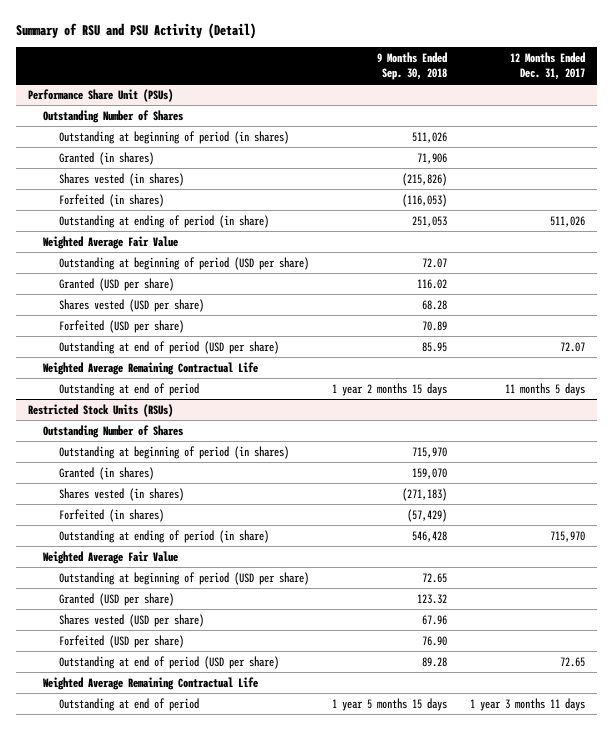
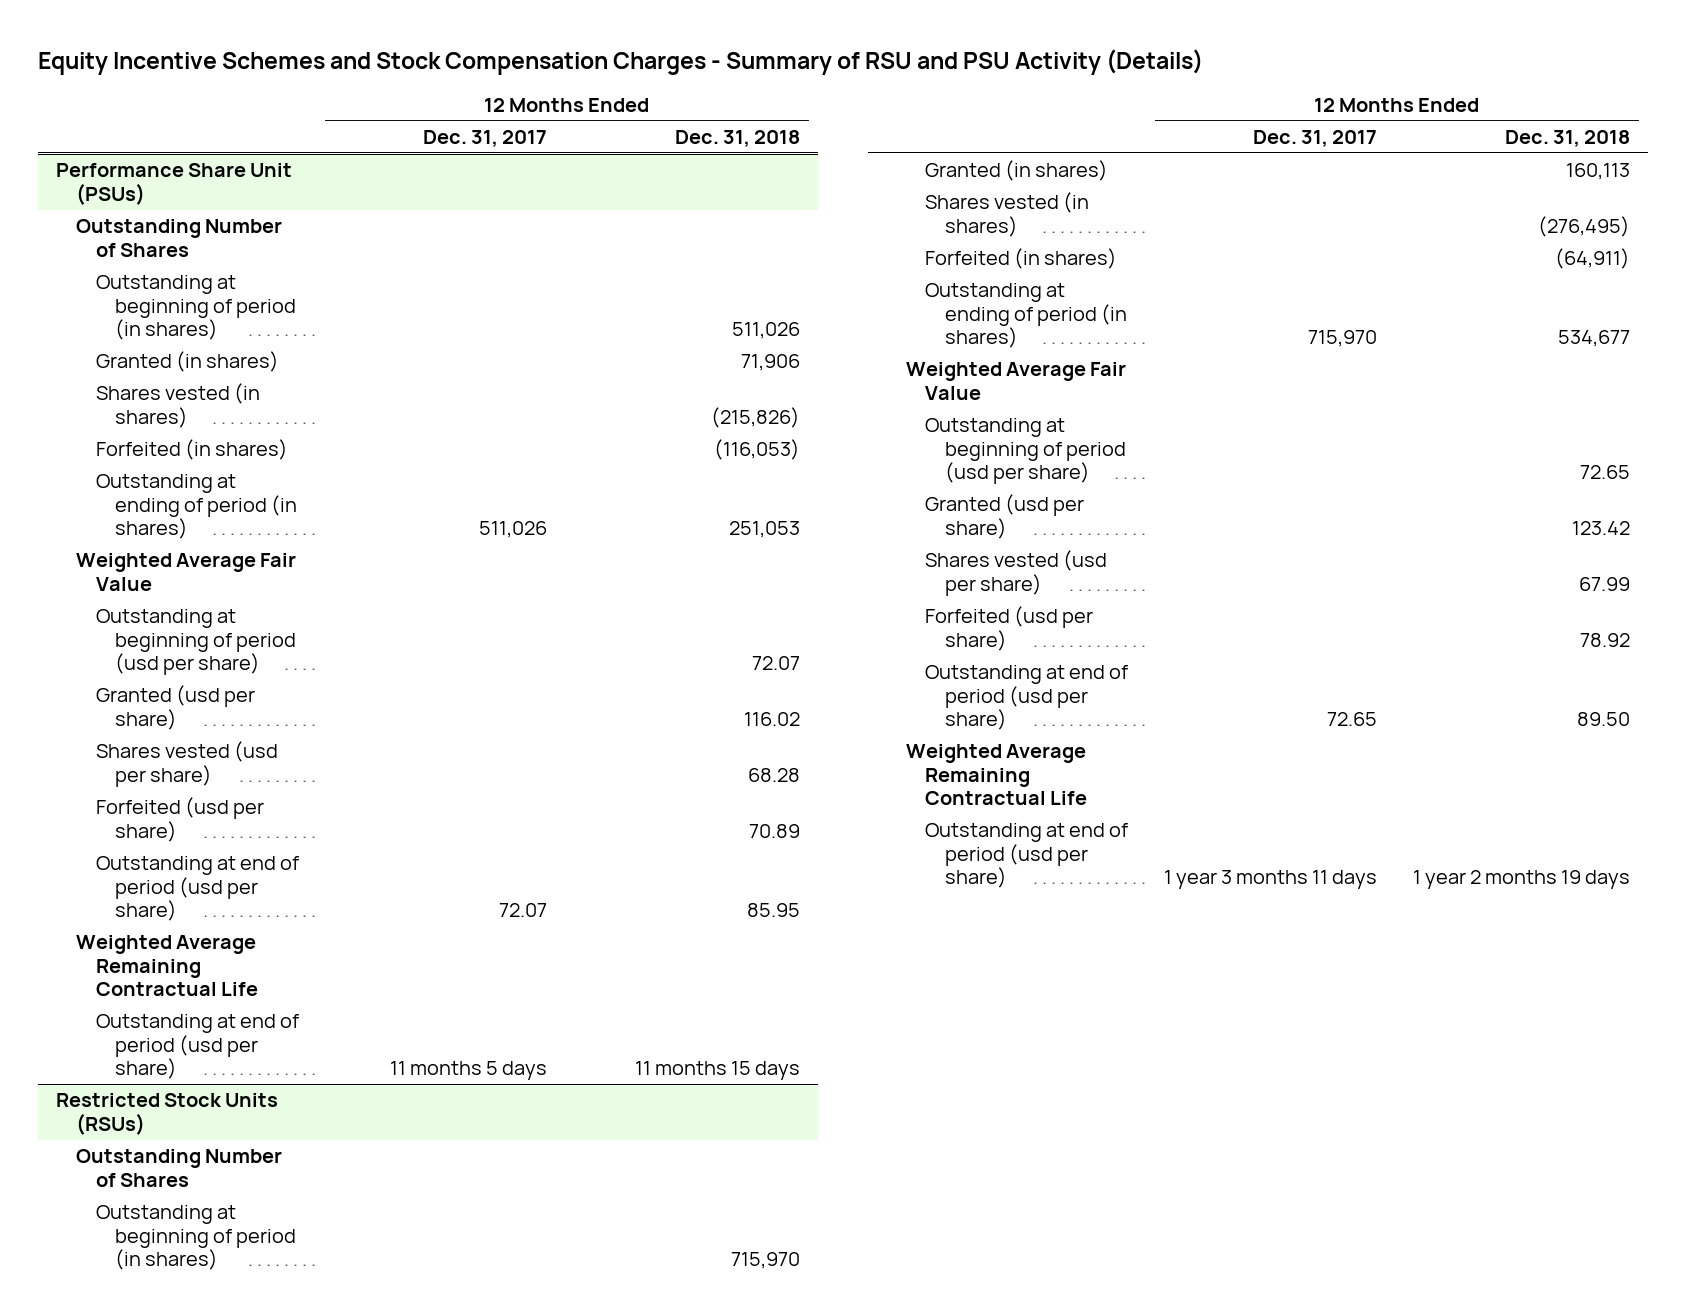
- Summary of RSU and PSU Activity (Detail)
+ Equity Incentive Schemes and Stock Compensation Charges - Summary of RSU and PSU Activity (Details)
- | 9 Months Ended Sep. 30, 2018 | 12 Months Ended Dec. 31, 2017
+ | 12 Months Ended Dec. 31, 2017 | 12 Months Ended Dec. 31, 2018
@ Performance Share Unit (PSUs)
- Outstanding at ending of period (in share) | 251,053 | 511,026
+ Outstanding at ending of period (in shares) | 511,026 | 251,053
- Outstanding at beginning of period (USD per share) | 72.07 |
- Granted (USD per share) | 116.02 |
- Shares vested (USD per share) | 68.28 |
- Forfeited (USD per share) | 70.89 |
- Outstanding at end of period (USD per share) | 85.95 | 72.07
+ Outstanding at beginning of period (usd per share) | | 72.07
+ Granted (usd per share) | | 116.02
+ Shares vested (usd per share) | | 68.28
+ Forfeited (usd per share) | | 70.89
+ Outstanding at end of period (usd per share) | 72.07 | 85.95
- Outstanding at end of period | 1 year 2 months 15 days | 11 months 5 days
+ Outstanding at end of period (usd per share) | 11 months 5 days | 11 months 15 days
@ Restricted Stock Units (RSUs)
- Outstanding at ending of period (in share) | 546,428 | 715,970
+ Outstanding at ending of period (in shares) | 715,970 | 534,677
- Outstanding at beginning of period (USD per share) | 72.65 |
- Granted (USD per share) | 123.32 |
- Shares vested (USD per share) | 67.96 |
- Forfeited (USD per share) | 76.90 |
- Outstanding at end of period (USD per share) | 89.28 | 72.65
+ Outstanding at beginning of period (usd per share) | | 72.65
+ Granted (usd per share) | | 123.42
+ Shares vested (usd per share) | | 67.99
+ Forfeited (usd per share) | | 78.92
+ Outstanding at end of period (usd per share) | 72.65 | 89.50
- Outstanding at end of period | 1 year 5 months 15 days | 1 year 3 months 11 days
+ Outstanding at end of period (usd per share) | 1 year 3 months 11 days | 1 year 2 months 19 days

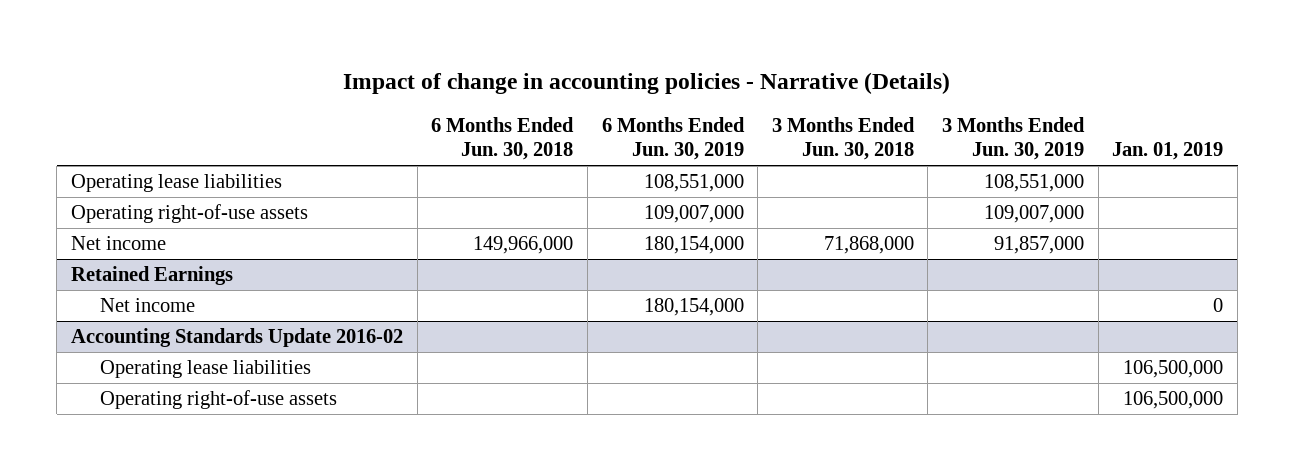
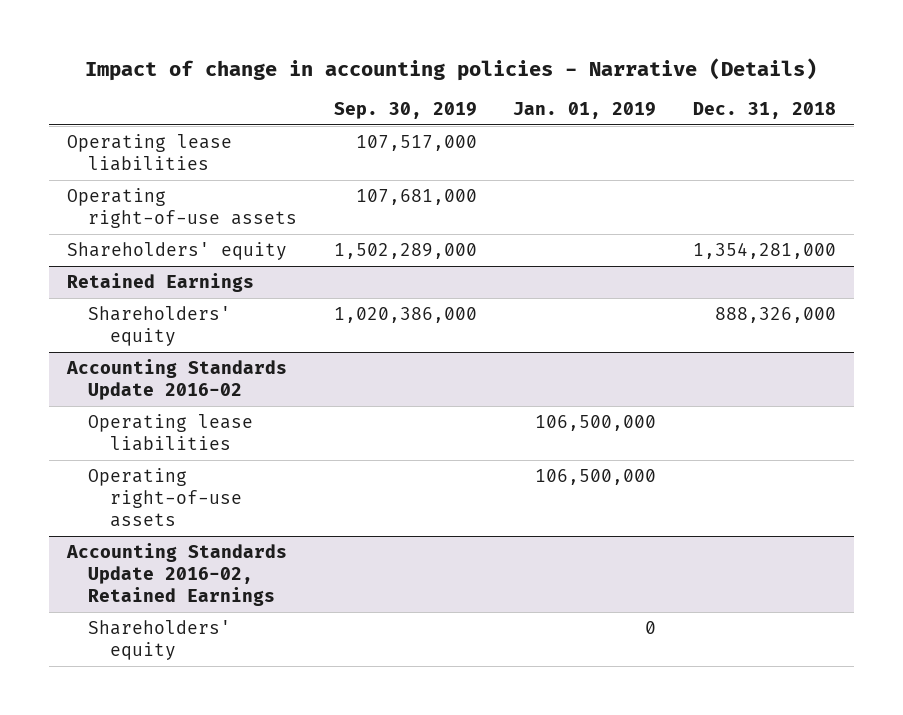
- | 6 Months Ended Jun. 30, 2018 | 6 Months Ended Jun. 30, 2019 | 3 Months Ended Jun. 30, 2018 | 3 Months Ended Jun. 30, 2019 | Jan. 01, 2019
+ | Sep. 30, 2019 | Jan. 01, 2019 | Dec. 31, 2018
- Net income | 149,966,000 | 180,154,000 | 71,868,000 | 91,857,000 |
+ Shareholders' equity | 1,502,289,000 | | 1,354,281,000
@ Retained Earnings
- Net income | | 180,154,000 | | | 0
+ Shareholders' equity | 1,020,386,000 | | 888,326,000
+ Accounting Standards Update 2016-02, Retained Earnings
+ Shareholders' equity | | 0 |

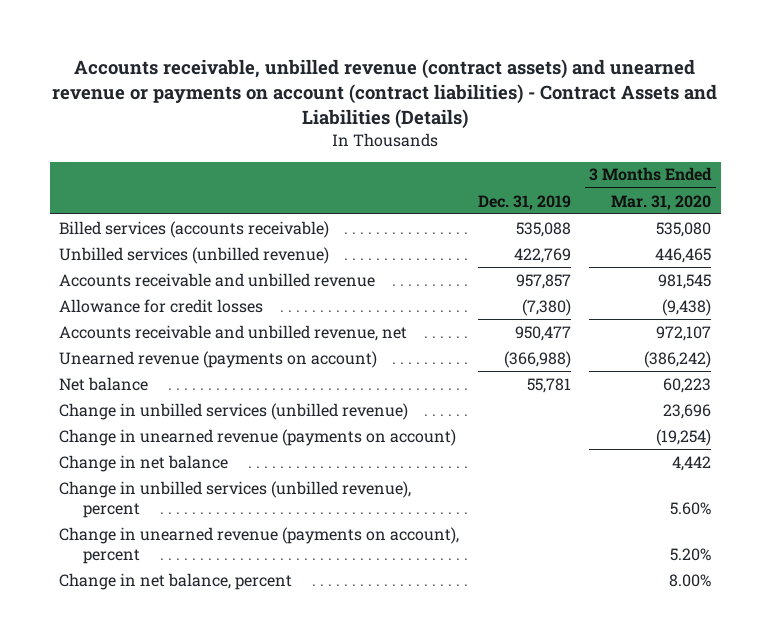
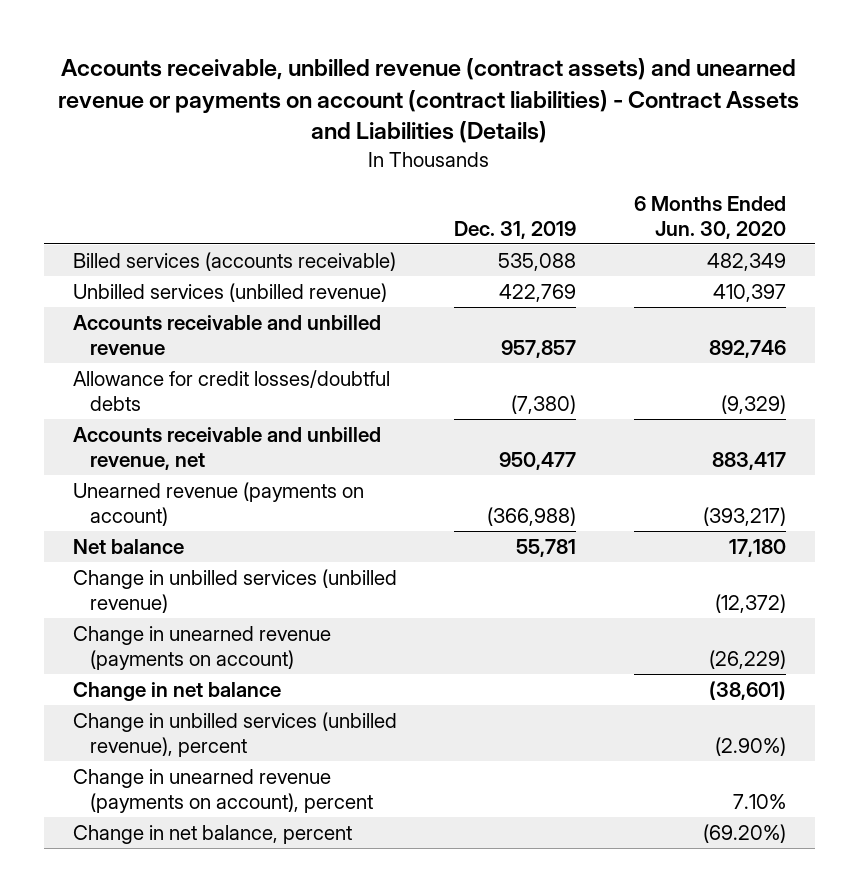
- | Dec. 31, 2019 | 3 Months Ended Mar. 31, 2020
+ | Dec. 31, 2019 | 6 Months Ended Jun. 30, 2020
- Allowance for credit losses | (7,380) | (9,438)
+ Allowance for credit losses/doubtful debts | (7,380) | (9,329)

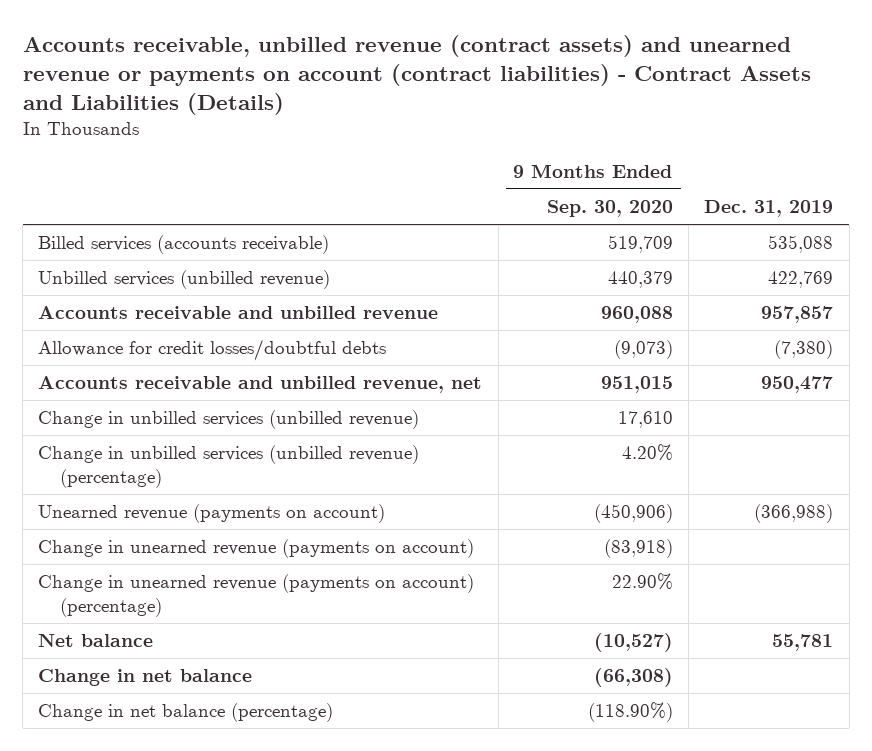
- | Dec. 31, 2019 | 6 Months Ended Jun. 30, 2020
+ | 9 Months Ended Sep. 30, 2020 | Dec. 31, 2019
+ Change in unbilled services (unbilled revenue) (percentage) | 4.20% |
moved down: Unearned revenue (payments on account) | (450,906) | (366,988)
+ Change in unearned revenue (payments on account) (percentage) | 22.90% |
moved down: Net balance | (10,527) | 55,781
- Change in unbilled services (unbilled revenue), percent | | (2.90%)
- Change in unearned revenue (payments on account), percent | | 7.10%
- Change in net balance, percent | | (69.20%)
+ Change in net balance (percentage) | (118.90%) |

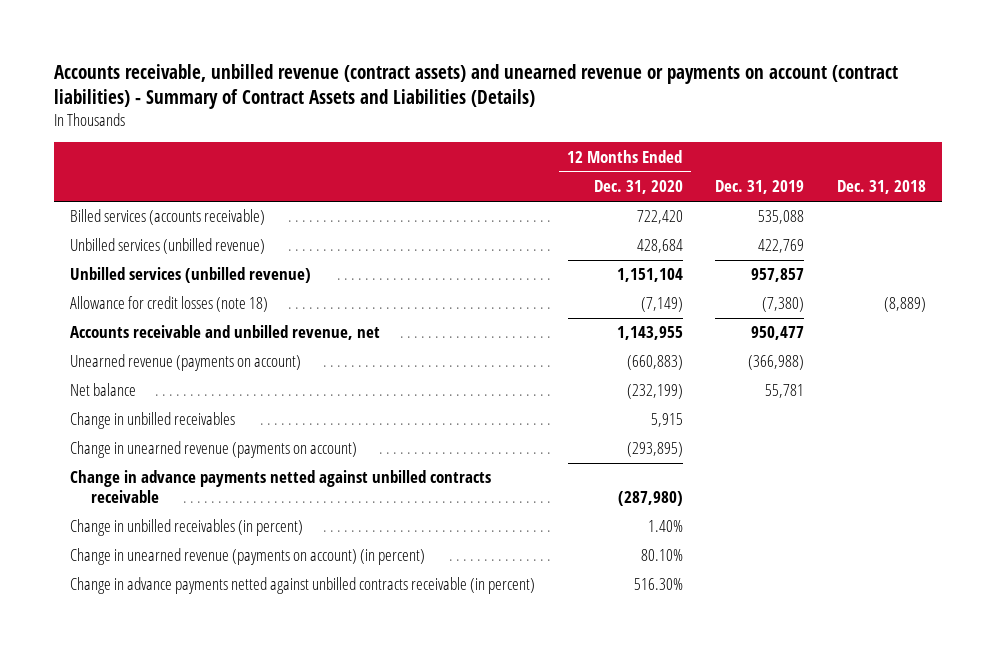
- Accounts receivable, unbilled revenue (contract assets) and unearned revenue or payments on account (contract liabilities) - Contract Assets and Liabilities (Details)
+ Accounts receivable, unbilled revenue (contract assets) and unearned revenue or payments on account (contract liabilities) - Summary of Contract Assets and Liabilities (Details)
- | 9 Months Ended Sep. 30, 2020 | Dec. 31, 2019
+ | 12 Months Ended Dec. 31, 2020 | Dec. 31, 2019 | Dec. 31, 2018
- Accounts receivable and unbilled revenue | 960,088 | 957,857
- Allowance for credit losses/doubtful debts | (9,073) | (7,380)
+ Unbilled services (unbilled revenue) | 1,151,104 | 957,857 |
+ Allowance for credit losses (note 18) | (7,149) | (7,380) | (8,889)
- Change in unbilled services (unbilled revenue) | 17,610 |
- Change in unbilled services (unbilled revenue) (percentage) | 4.20% |
- Change in unearned revenue (payments on account) (percentage) | 22.90% |
- Change in net balance | (66,308) |
- Change in net balance (percentage) | (118.90%) |
+ Change in unbilled receivables | 5,915 | |
moved down: Change in unearned revenue (payments on account) | (293,895) | |
+ Change in advance payments netted against unbilled contracts receivable | (287,980) | |
+ Change in unbilled receivables (in percent) | 1.40% | |
+ Change in unearned revenue (payments on account) (in percent) | 80.10% | |
+ Change in advance payments netted against unbilled contracts receivable (in percent) | 516.30% | |

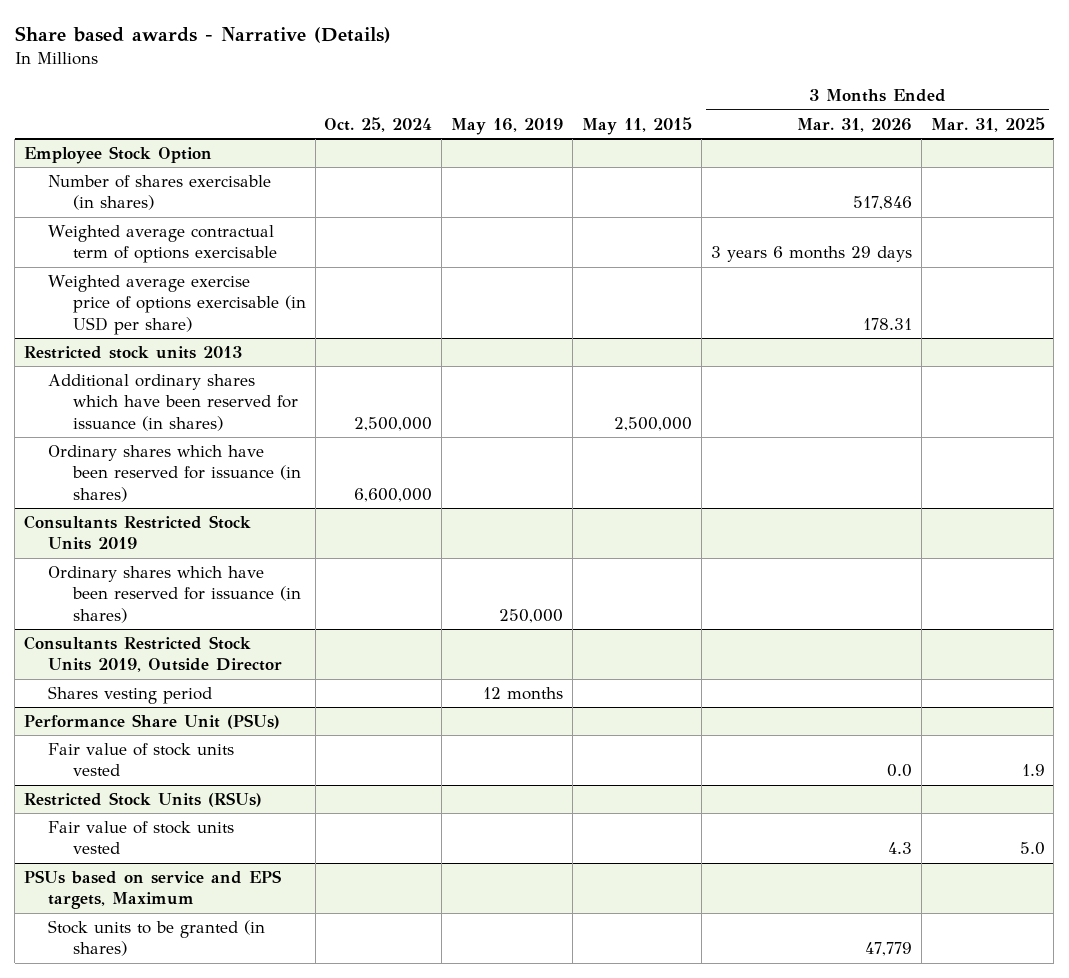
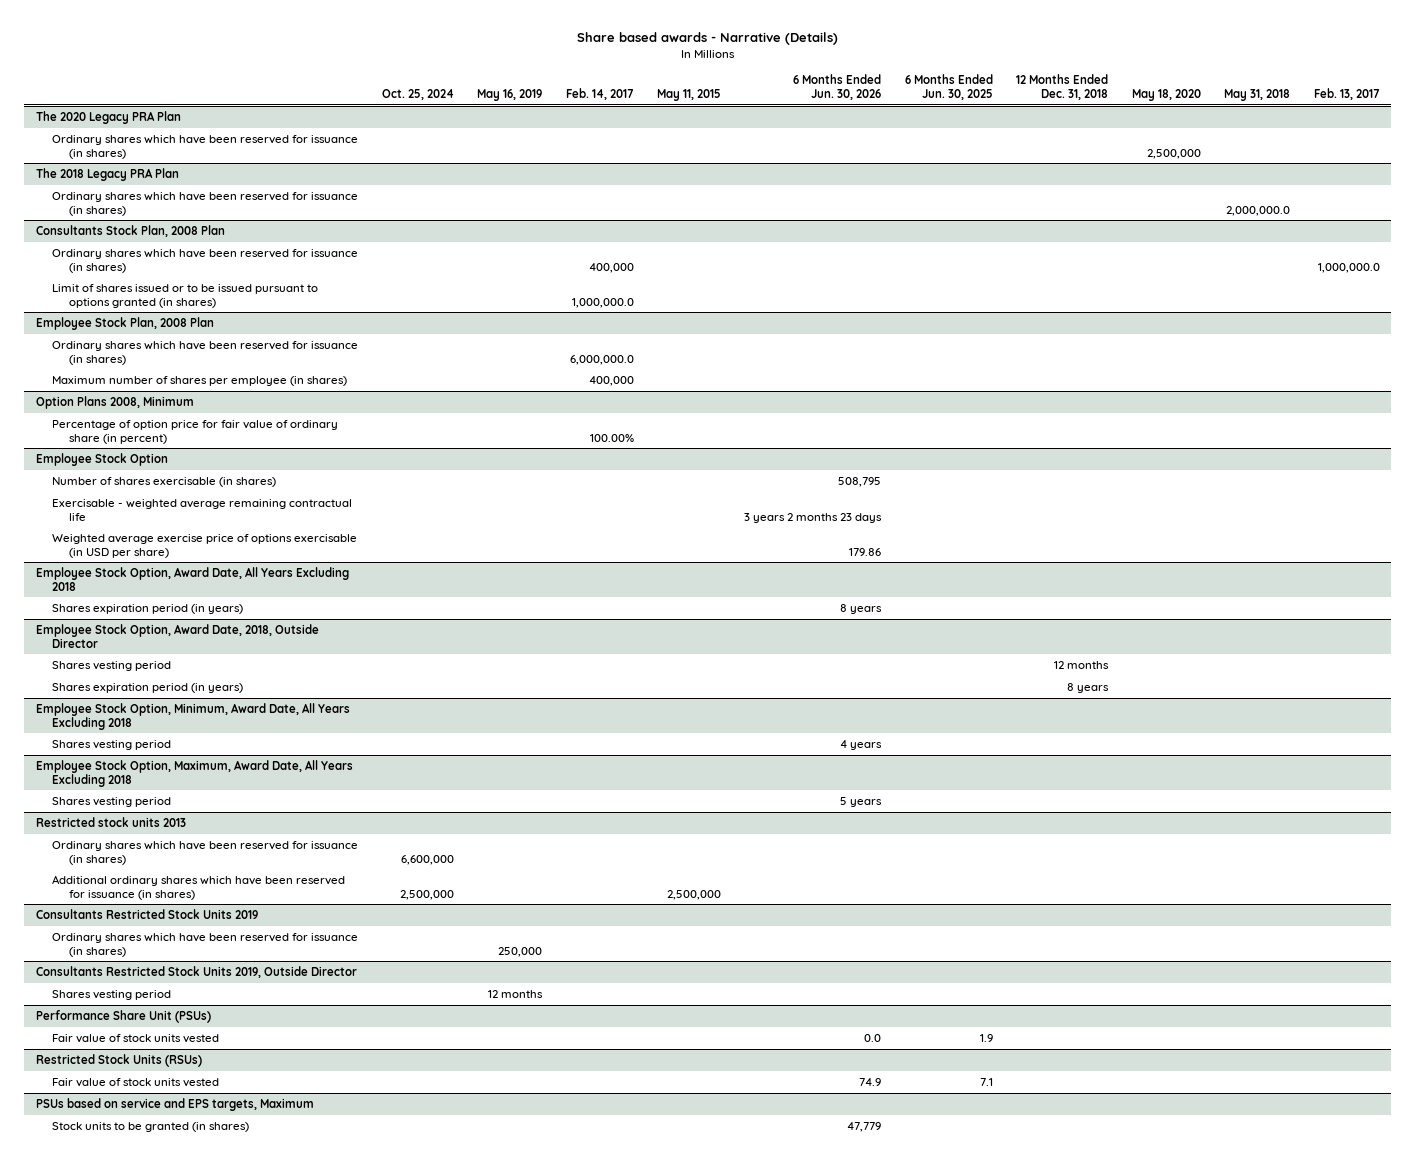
- | Oct. 25, 2024 | May 16, 2019 | May 11, 2015 | 3 Months Ended Mar. 31, 2026 | 3 Months Ended Mar. 31, 2025
+ | Oct. 25, 2024 | May 16, 2019 | Feb. 14, 2017 | May 11, 2015 | 6 Months Ended Jun. 30, 2026 | 6 Months Ended Jun. 30, 2025 | 12 Months Ended Dec. 31, 2018 | May 18, 2020 | May 31, 2018 | Feb. 13, 2017
+ The 2020 Legacy PRA Plan
+ Ordinary shares which have been reserved for issuance (in shares) | | | | | | | | 2,500,000 | |
+ The 2018 Legacy PRA Plan
+ Ordinary shares which have been reserved for issuance (in shares) | | | | | | | | | 2,000,000.0 |
+ Consultants Stock Plan, 2008 Plan
+ Ordinary shares which have been reserved for issuance (in shares) | | | 400,000 | | | | | | | 1,000,000.0
+ Limit of shares issued or to be issued pursuant to options granted (in shares) | | | 1,000,000.0 | | | | | | |
+ Employee Stock Plan, 2008 Plan
+ Ordinary shares which have been reserved for issuance (in shares) | | | 6,000,000.0 | | | | | | |
+ Maximum number of shares per employee (in shares) | | | 400,000 | | | | | | |
+ Option Plans 2008, Minimum
+ Percentage of option price for fair value of ordinary share (in percent) | | | 100.00% | | | | | | |
@ Employee Stock Option
- Weighted average contractual term of options exercisable | | | | 3 years 6 months 29 days |
+ Exercisable - weighted average remaining contractual life | | | | | 3 years 2 months 23 days | | | | |
+ Employee Stock Option, Award Date, All Years Excluding 2018
+ Shares expiration period (in years) | | | | | 8 years | | | | |
+ Employee Stock Option, Award Date, 2018, Outside Director
+ Shares vesting period | | | | | | | 12 months | | |
+ Shares expiration period (in years) | | | | | | | 8 years | | |
+ Employee Stock Option, Minimum, Award Date, All Years Excluding 2018
+ Shares vesting period | | | | | 4 years | | | | |
+ Employee Stock Option, Maximum, Award Date, All Years Excluding 2018
+ Shares vesting period | | | | | 5 years | | | | |
@ Restricted stock units 2013
moved down: Additional ordinary shares which have been reserved for issuance (in shares) | 2,500,000 | | | 2,500,000 | | | | | |

